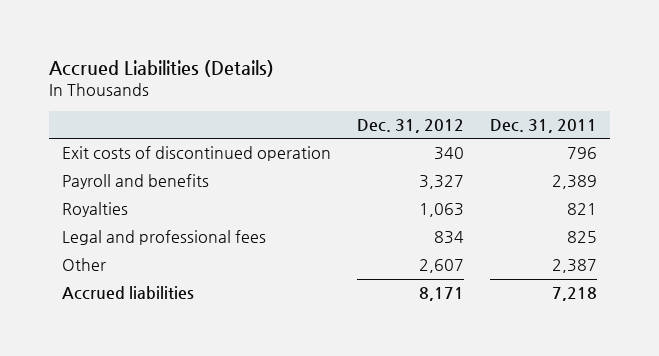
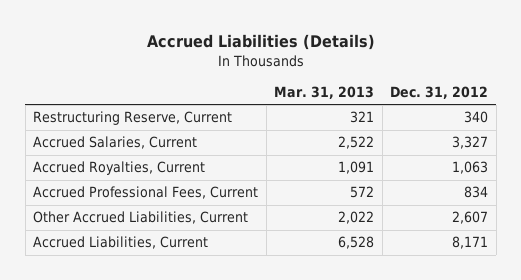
- | Dec. 31, 2012 | Dec. 31, 2011
+ | Mar. 31, 2013 | Dec. 31, 2012
- Exit costs of discontinued operation | 340 | 796
- Payroll and benefits | 3,327 | 2,389
- Royalties | 1,063 | 821
- Legal and professional fees | 834 | 825
- Other | 2,607 | 2,387
- Accrued liabilities | 8,171 | 7,218
+ Restructuring Reserve, Current | 321 | 340
+ Accrued Salaries, Current | 2,522 | 3,327
+ Accrued Royalties, Current | 1,091 | 1,063
+ Accrued Professional Fees, Current | 572 | 834
+ Other Accrued Liabilities, Current | 2,022 | 2,607
+ Accrued Liabilities, Current | 6,528 | 8,171

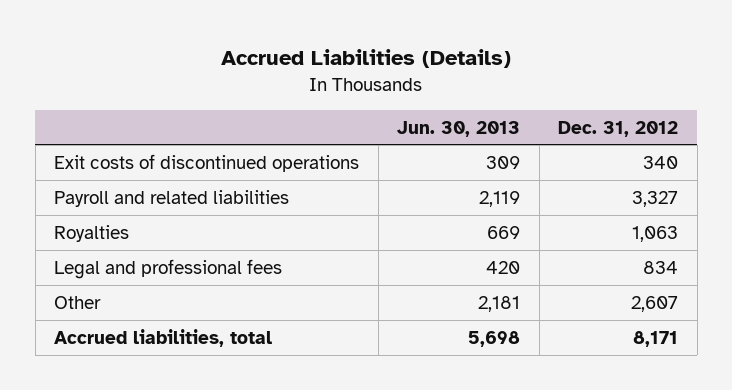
- | Mar. 31, 2013 | Dec. 31, 2012
+ | Jun. 30, 2013 | Dec. 31, 2012
- Restructuring Reserve, Current | 321 | 340
- Accrued Salaries, Current | 2,522 | 3,327
- Accrued Royalties, Current | 1,091 | 1,063
- Accrued Professional Fees, Current | 572 | 834
- Other Accrued Liabilities, Current | 2,022 | 2,607
- Accrued Liabilities, Current | 6,528 | 8,171
+ Exit costs of discontinued operations | 309 | 340
+ Payroll and related liabilities | 2,119 | 3,327
+ Royalties | 669 | 1,063
+ Legal and professional fees | 420 | 834
+ Other | 2,181 | 2,607
+ Accrued liabilities, total | 5,698 | 8,171

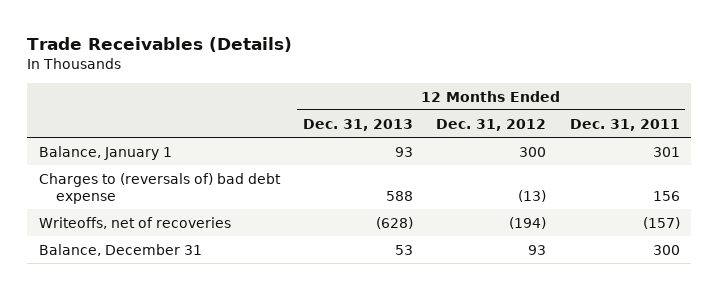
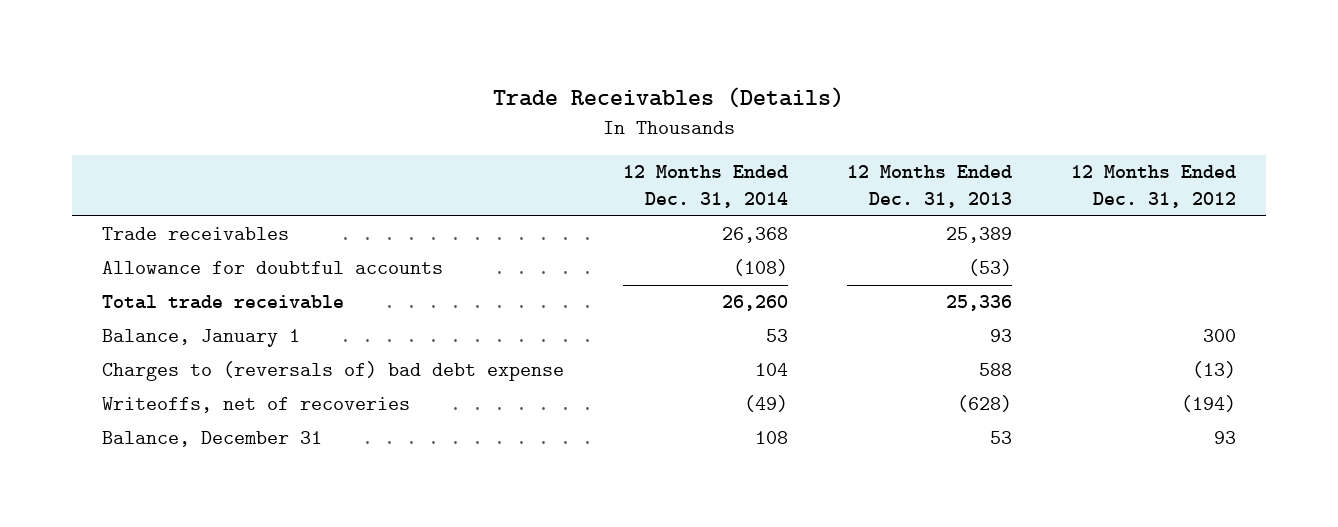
- | 12 Months Ended Dec. 31, 2013 | 12 Months Ended Dec. 31, 2012 | 12 Months Ended Dec. 31, 2011
+ | 12 Months Ended Dec. 31, 2014 | 12 Months Ended Dec. 31, 2013 | 12 Months Ended Dec. 31, 2012
+ Trade receivables | 26,368 | 25,389 |
+ Allowance for doubtful accounts | (108) | (53) |
+ Total trade receivable | 26,260 | 25,336 |

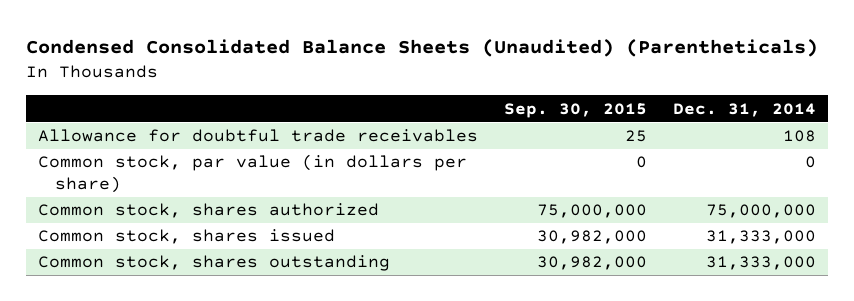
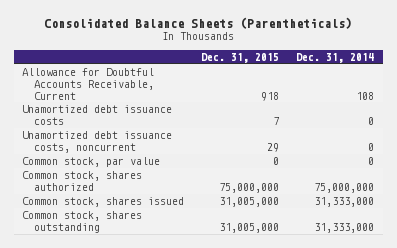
- Condensed Consolidated Balance Sheets (Unaudited) (Parentheticals)
+ Consolidated Balance Sheets (Parentheticals)
- | Sep. 30, 2015 | Dec. 31, 2014
+ | Dec. 31, 2015 | Dec. 31, 2014
- Allowance for doubtful trade receivables | 25 | 108
- Common stock, par value (in dollars per share) | 0 | 0
+ Allowance for Doubtful Accounts Receivable, Current | 918 | 108
+ Unamortized debt issuance costs | 7 | 0
+ Unamortized debt issuance costs, noncurrent | 29 | 0
+ Common stock, par value | 0 | 0

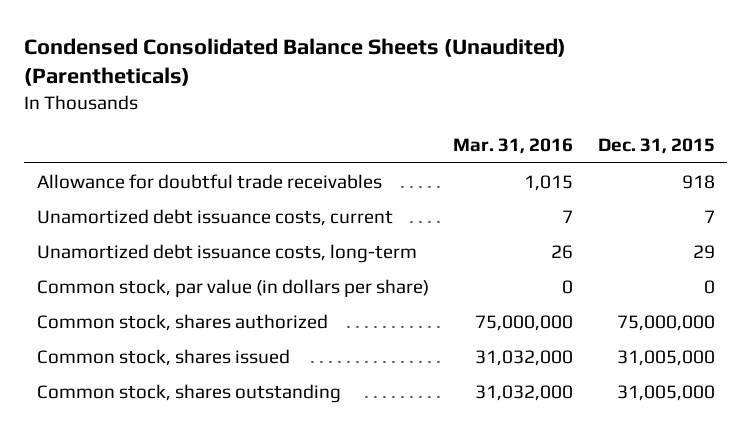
- Consolidated Balance Sheets (Parentheticals)
+ Condensed Consolidated Balance Sheets (Unaudited) (Parentheticals)
- | Dec. 31, 2015 | Dec. 31, 2014
+ | Mar. 31, 2016 | Dec. 31, 2015
- Allowance for Doubtful Accounts Receivable, Current | 918 | 108
- Unamortized debt issuance costs | 7 | 0
- Unamortized debt issuance costs, noncurrent | 29 | 0
- Common stock, par value | 0 | 0
+ Allowance for doubtful trade receivables | 1,015 | 918
+ Unamortized debt issuance costs, current | 7 | 7
+ Unamortized debt issuance costs, long-term | 26 | 29
+ Common stock, par value (in dollars per share) | 0 | 0

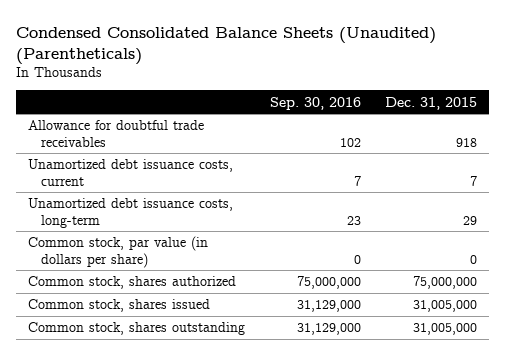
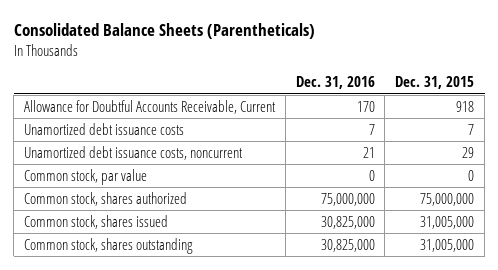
- Condensed Consolidated Balance Sheets (Unaudited) (Parentheticals)
+ Consolidated Balance Sheets (Parentheticals)
- | Sep. 30, 2016 | Dec. 31, 2015
+ | Dec. 31, 2016 | Dec. 31, 2015
- Allowance for doubtful trade receivables | 102 | 918
- Unamortized debt issuance costs, current | 7 | 7
- Unamortized debt issuance costs, long-term | 23 | 29
- Common stock, par value (in dollars per share) | 0 | 0
+ Allowance for Doubtful Accounts Receivable, Current | 170 | 918
+ Unamortized debt issuance costs | 7 | 7
+ Unamortized debt issuance costs, noncurrent | 21 | 29
+ Common stock, par value | 0 | 0

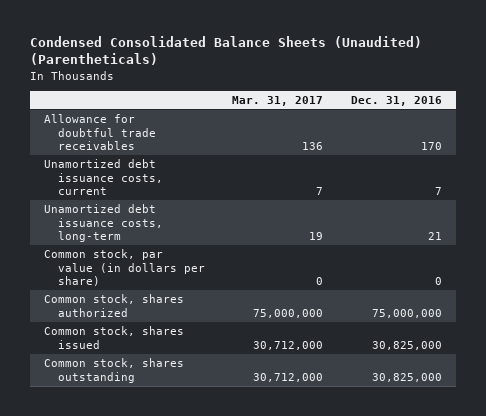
- Consolidated Balance Sheets (Parentheticals)
+ Condensed Consolidated Balance Sheets (Unaudited) (Parentheticals)
- | Dec. 31, 2016 | Dec. 31, 2015
+ | Mar. 31, 2017 | Dec. 31, 2016
- Allowance for Doubtful Accounts Receivable, Current | 170 | 918
- Unamortized debt issuance costs | 7 | 7
- Unamortized debt issuance costs, noncurrent | 21 | 29
- Common stock, par value | 0 | 0
+ Allowance for doubtful trade receivables | 136 | 170
+ Unamortized debt issuance costs, current | 7 | 7
+ Unamortized debt issuance costs, long-term | 19 | 21
+ Common stock, par value (in dollars per share) | 0 | 0

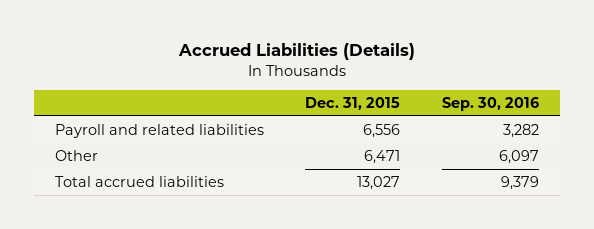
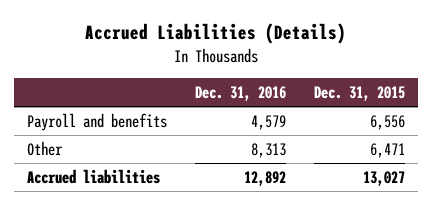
- | Dec. 31, 2015 | Sep. 30, 2016
+ | Dec. 31, 2016 | Dec. 31, 2015
- Payroll and related liabilities | 6,556 | 3,282
+ Payroll and benefits | 4,579 | 6,556
- Total accrued liabilities | 13,027 | 9,379
+ Accrued liabilities | 12,892 | 13,027

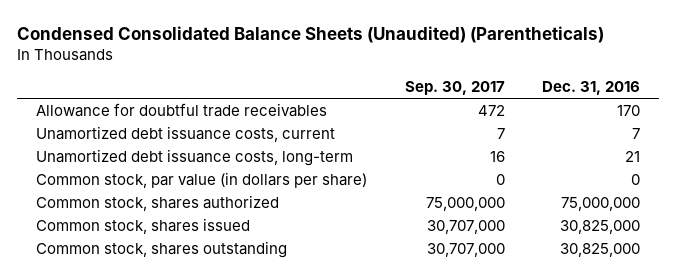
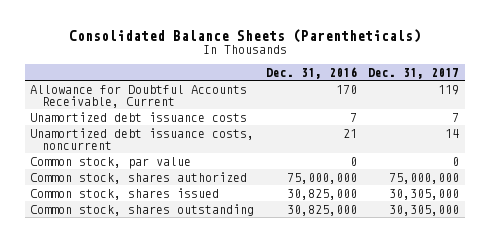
- Condensed Consolidated Balance Sheets (Unaudited) (Parentheticals)
+ Consolidated Balance Sheets (Parentheticals)
- | Sep. 30, 2017 | Dec. 31, 2016
+ | Dec. 31, 2016 | Dec. 31, 2017
- Allowance for doubtful trade receivables | 472 | 170
- Unamortized debt issuance costs, current | 7 | 7
- Unamortized debt issuance costs, long-term | 16 | 21
- Common stock, par value (in dollars per share) | 0 | 0
+ Allowance for Doubtful Accounts Receivable, Current | 170 | 119
+ Unamortized debt issuance costs | 7 | 7
+ Unamortized debt issuance costs, noncurrent | 21 | 14
+ Common stock, par value | 0 | 0

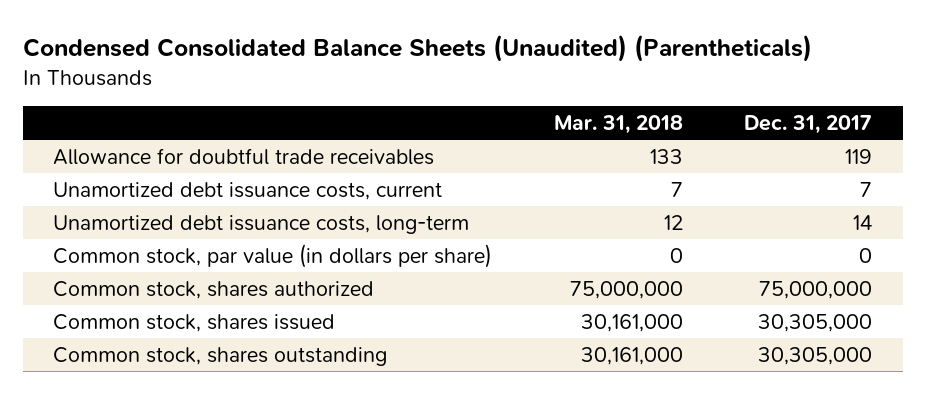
- Consolidated Balance Sheets (Parentheticals)
+ Condensed Consolidated Balance Sheets (Unaudited) (Parentheticals)
- | Dec. 31, 2016 | Dec. 31, 2017
+ | Mar. 31, 2018 | Dec. 31, 2017
- Allowance for Doubtful Accounts Receivable, Current | 170 | 119
- Unamortized debt issuance costs | 7 | 7
- Unamortized debt issuance costs, noncurrent | 21 | 14
- Common stock, par value | 0 | 0
+ Allowance for doubtful trade receivables | 133 | 119
+ Unamortized debt issuance costs, current | 7 | 7
+ Unamortized debt issuance costs, long-term | 12 | 14
+ Common stock, par value (in dollars per share) | 0 | 0

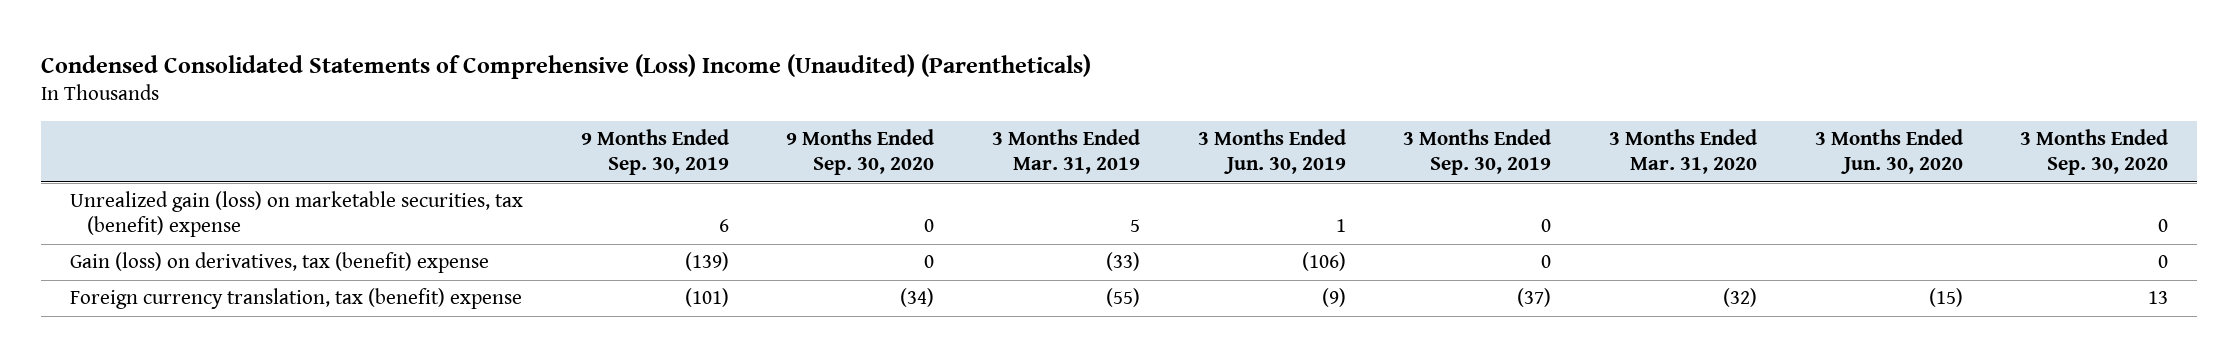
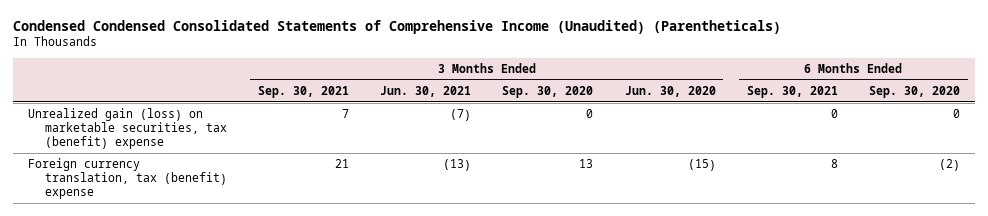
- Condensed Consolidated Statements of Comprehensive (Loss) Income (Unaudited) (Parentheticals)
+ Condensed Condensed Consolidated Statements of Comprehensive Income (Unaudited) (Parentheticals)
- | 9 Months Ended Sep. 30, 2019 | 9 Months Ended Sep. 30, 2020 | 3 Months Ended Mar. 31, 2019 | 3 Months Ended Jun. 30, 2019 | 3 Months Ended Sep. 30, 2019 | 3 Months Ended Mar. 31, 2020 | 3 Months Ended Jun. 30, 2020 | 3 Months Ended Sep. 30, 2020
+ | 3 Months Ended Sep. 30, 2021 | 3 Months Ended Jun. 30, 2021 | 3 Months Ended Sep. 30, 2020 | 3 Months Ended Jun. 30, 2020 | 6 Months Ended Sep. 30, 2021 | 6 Months Ended Sep. 30, 2020
- Gain (loss) on derivatives, tax (benefit) expense | (139) | 0 | (33) | (106) | 0 | | | 0

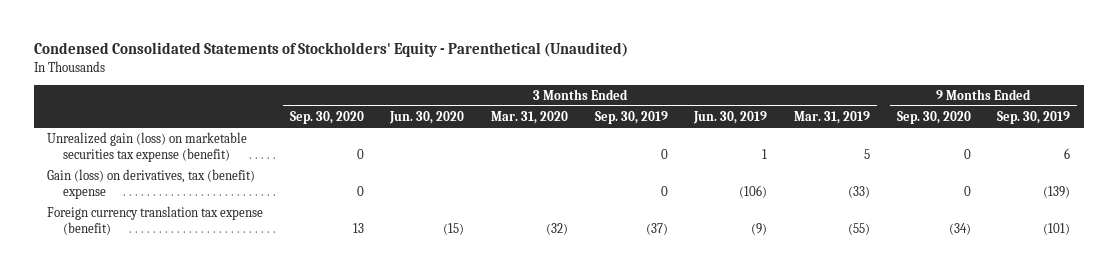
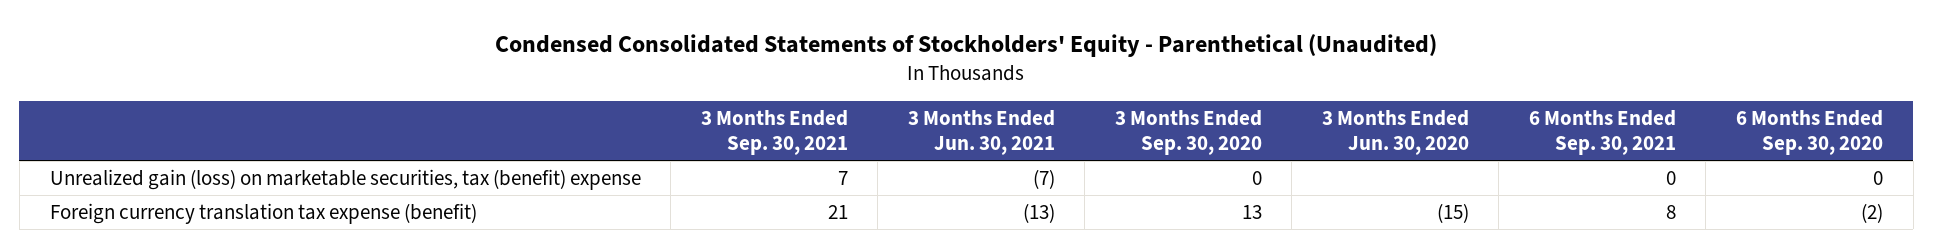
- | 3 Months Ended Sep. 30, 2020 | 3 Months Ended Jun. 30, 2020 | 3 Months Ended Mar. 31, 2020 | 3 Months Ended Sep. 30, 2019 | 3 Months Ended Jun. 30, 2019 | 3 Months Ended Mar. 31, 2019 | 9 Months Ended Sep. 30, 2020 | 9 Months Ended Sep. 30, 2019
+ | 3 Months Ended Sep. 30, 2021 | 3 Months Ended Jun. 30, 2021 | 3 Months Ended Sep. 30, 2020 | 3 Months Ended Jun. 30, 2020 | 6 Months Ended Sep. 30, 2021 | 6 Months Ended Sep. 30, 2020
- Unrealized gain (loss) on marketable securities tax expense (benefit) | 0 | | | 0 | 1 | 5 | 0 | 6
- Gain (loss) on derivatives, tax (benefit) expense | 0 | | | 0 | (106) | (33) | 0 | (139)
+ Unrealized gain (loss) on marketable securities, tax (benefit) expense | 7 | (7) | 0 | | 0 | 0

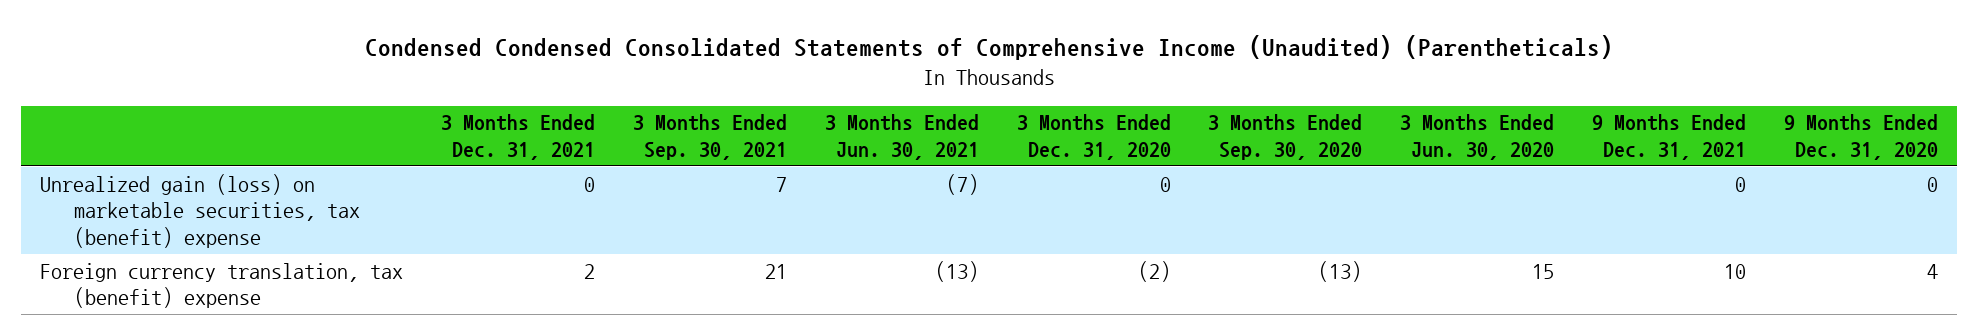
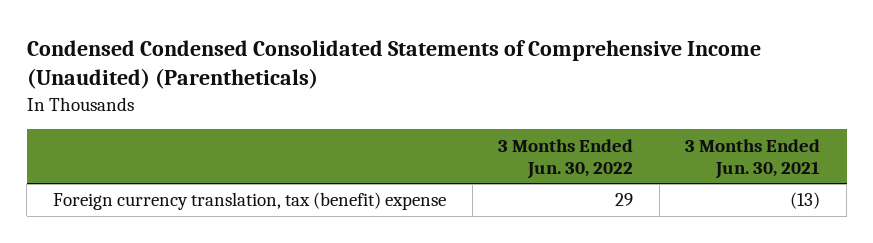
- | 3 Months Ended Dec. 31, 2021 | 3 Months Ended Sep. 30, 2021 | 3 Months Ended Jun. 30, 2021 | 3 Months Ended Dec. 31, 2020 | 3 Months Ended Sep. 30, 2020 | 3 Months Ended Jun. 30, 2020 | 9 Months Ended Dec. 31, 2021 | 9 Months Ended Dec. 31, 2020
+ | 3 Months Ended Jun. 30, 2022 | 3 Months Ended Jun. 30, 2021
- Unrealized gain (loss) on marketable securities, tax (benefit) expense | 0 | 7 | (7) | 0 | | | 0 | 0

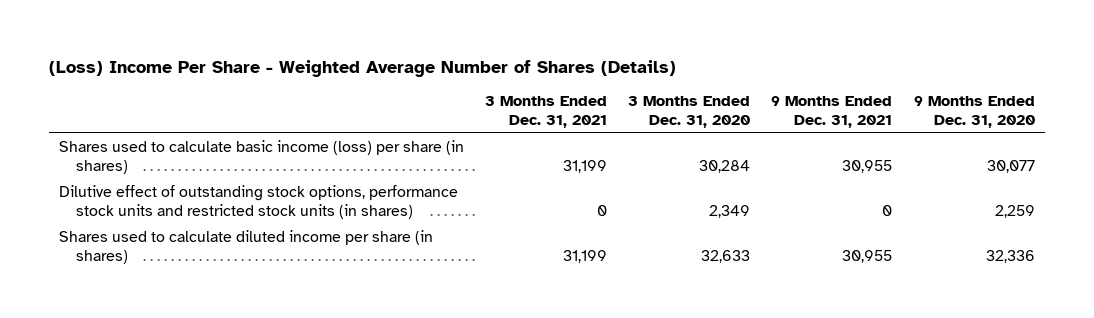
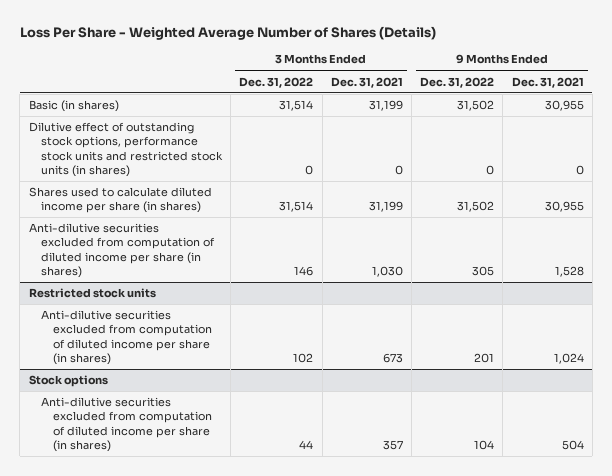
- (Loss) Income Per Share - Weighted Average Number of Shares (Details)
+ Loss Per Share - Weighted Average Number of Shares (Details)
- | 3 Months Ended Dec. 31, 2021 | 3 Months Ended Dec. 31, 2020 | 9 Months Ended Dec. 31, 2021 | 9 Months Ended Dec. 31, 2020
+ | 3 Months Ended Dec. 31, 2022 | 3 Months Ended Dec. 31, 2021 | 9 Months Ended Dec. 31, 2022 | 9 Months Ended Dec. 31, 2021
- Shares used to calculate basic income (loss) per share (in shares) | 31,199 | 30,284 | 30,955 | 30,077
+ Basic (in shares) | 31,514 | 31,199 | 31,502 | 30,955
+ Anti-dilutive securities excluded from computation of diluted income per share (in shares) | 146 | 1,030 | 305 | 1,528
+ Restricted stock units
+ Anti-dilutive securities excluded from computation of diluted income per share (in shares) | 102 | 673 | 201 | 1,024
+ Stock options
+ Anti-dilutive securities excluded from computation of diluted income per share (in shares) | 44 | 357 | 104 | 504

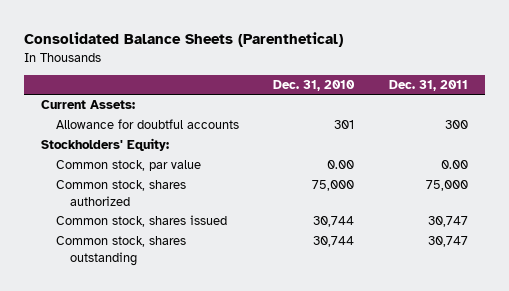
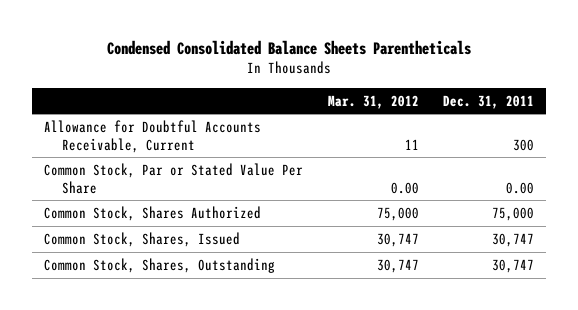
- Consolidated Balance Sheets (Parenthetical)
+ Condensed Consolidated Balance Sheets Parentheticals
- | Dec. 31, 2010 | Dec. 31, 2011
+ | Mar. 31, 2012 | Dec. 31, 2011
- Current Assets:
- Allowance for doubtful accounts | 301 | 300
- Stockholders' Equity:
- Common stock, par value | 0.00 | 0.00
- Common stock, shares authorized | 75,000 | 75,000
- Common stock, shares issued | 30,744 | 30,747
- Common stock, shares outstanding | 30,744 | 30,747
+ Allowance for Doubtful Accounts Receivable, Current | 11 | 300
+ Common Stock, Par or Stated Value Per Share | 0.00 | 0.00
+ Common Stock, Shares Authorized | 75,000 | 75,000
+ Common Stock, Shares, Issued | 30,747 | 30,747
+ Common Stock, Shares, Outstanding | 30,747 | 30,747

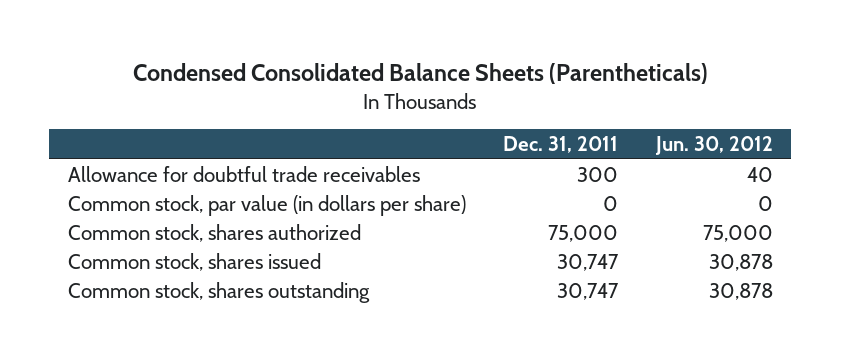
- Condensed Consolidated Balance Sheets Parentheticals
+ Condensed Consolidated Balance Sheets (Parentheticals)
- | Mar. 31, 2012 | Dec. 31, 2011
+ | Dec. 31, 2011 | Jun. 30, 2012
- Allowance for Doubtful Accounts Receivable, Current | 11 | 300
- Common Stock, Par or Stated Value Per Share | 0.00 | 0.00
- Common Stock, Shares Authorized | 75,000 | 75,000
- Common Stock, Shares, Issued | 30,747 | 30,747
- Common Stock, Shares, Outstanding | 30,747 | 30,747
+ Allowance for doubtful trade receivables | 300 | 40
+ Common stock, par value (in dollars per share) | 0 | 0
+ Common stock, shares authorized | 75,000 | 75,000
+ Common stock, shares issued | 30,747 | 30,878
+ Common stock, shares outstanding | 30,747 | 30,878

